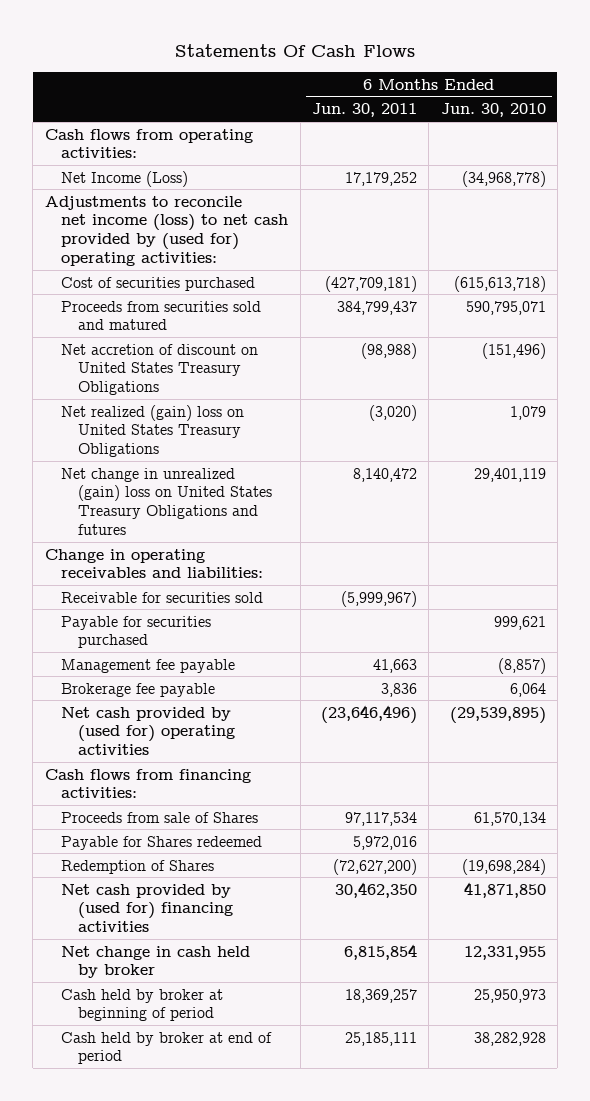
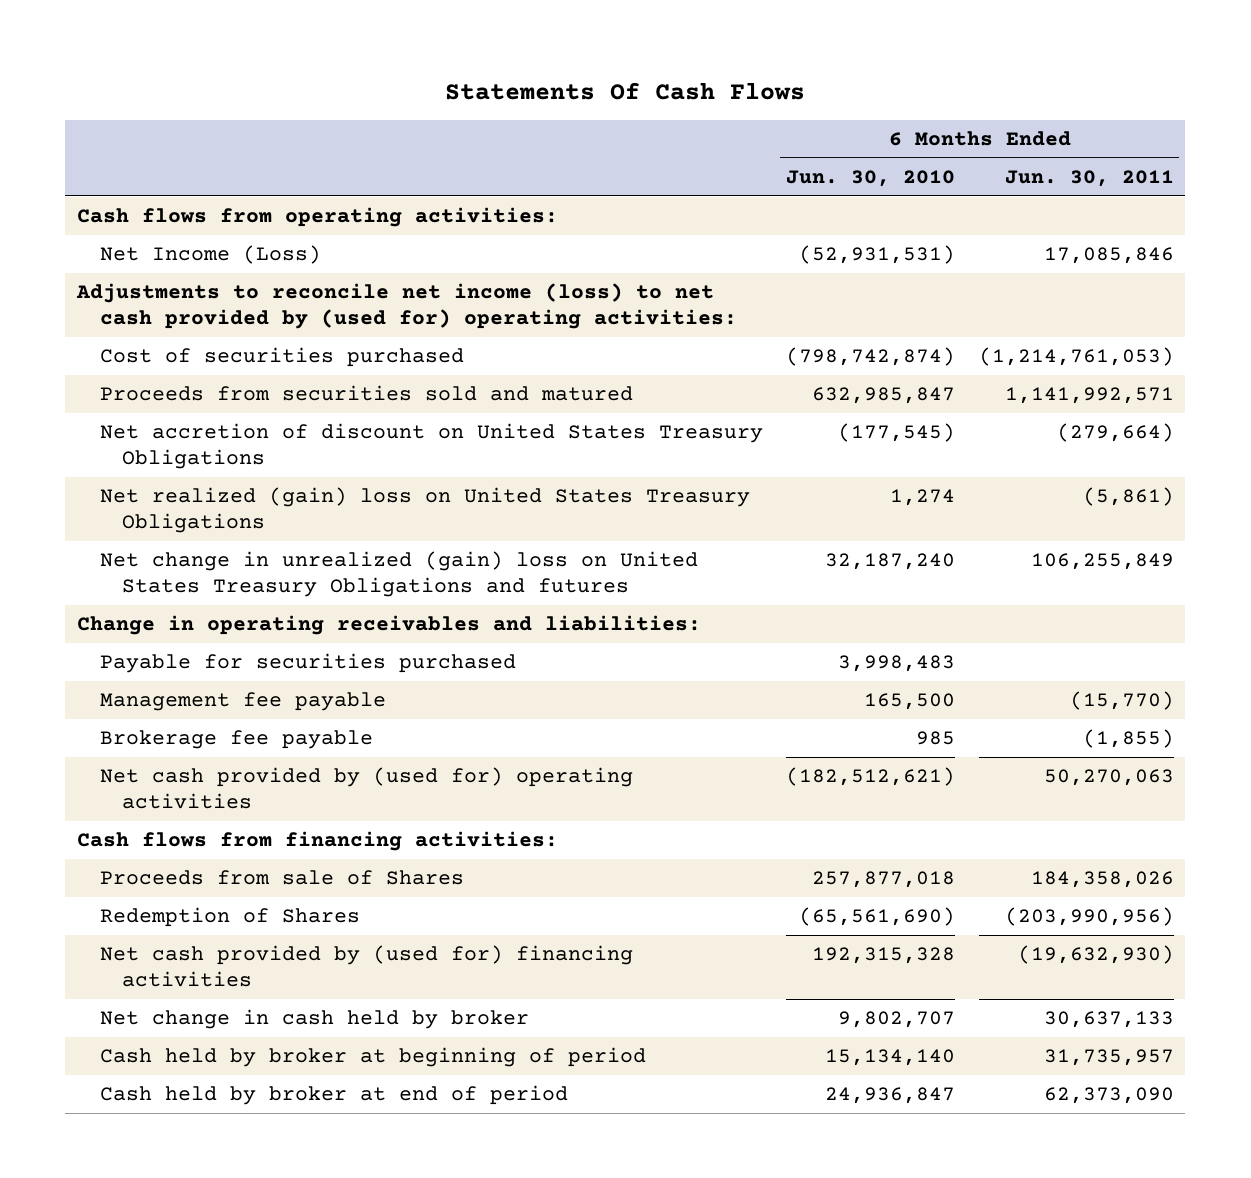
- | 6 Months Ended Jun. 30, 2011 | 6 Months Ended Jun. 30, 2010
+ | 6 Months Ended Jun. 30, 2010 | 6 Months Ended Jun. 30, 2011
- Net Income (Loss) | 17,179,252 | (34,968,778)
+ Net Income (Loss) | (52,931,531) | 17,085,846
- Cost of securities purchased | (427,709,181) | (615,613,718)
- Proceeds from securities sold and matured | 384,799,437 | 590,795,071
- Net accretion of discount on United States Treasury Obligations | (98,988) | (151,496)
- Net realized (gain) loss on United States Treasury Obligations | (3,020) | 1,079
- Net change in unrealized (gain) loss on United States Treasury Obligations and futures | 8,140,472 | 29,401,119
+ Cost of securities purchased | (798,742,874) | (1,214,761,053)
+ Proceeds from securities sold and matured | 632,985,847 | 1,141,992,571
+ Net accretion of discount on United States Treasury Obligations | (177,545) | (279,664)
+ Net realized (gain) loss on United States Treasury Obligations | 1,274 | (5,861)
+ Net change in unrealized (gain) loss on United States Treasury Obligations and futures | 32,187,240 | 106,255,849
- Receivable for securities sold | (5,999,967) |
- Payable for securities purchased | | 999,621
- Management fee payable | 41,663 | (8,857)
- Brokerage fee payable | 3,836 | 6,064
- Net cash provided by (used for) operating activities | (23,646,496) | (29,539,895)
+ Payable for securities purchased | 3,998,483 |
+ Management fee payable | 165,500 | (15,770)
+ Brokerage fee payable | 985 | (1,855)
+ Net cash provided by (used for) operating activities | (182,512,621) | 50,270,063
- Proceeds from sale of Shares | 97,117,534 | 61,570,134
- Payable for Shares redeemed | 5,972,016 |
- Redemption of Shares | (72,627,200) | (19,698,284)
- Net cash provided by (used for) financing activities | 30,462,350 | 41,871,850
- Net change in cash held by broker | 6,815,854 | 12,331,955
- Cash held by broker at beginning of period | 18,369,257 | 25,950,973
- Cash held by broker at end of period | 25,185,111 | 38,282,928
+ Proceeds from sale of Shares | 257,877,018 | 184,358,026
+ Redemption of Shares | (65,561,690) | (203,990,956)
+ Net cash provided by (used for) financing activities | 192,315,328 | (19,632,930)
+ Net change in cash held by broker | 9,802,707 | 30,637,133
+ Cash held by broker at beginning of period | 15,134,140 | 31,735,957
+ Cash held by broker at end of period | 24,936,847 | 62,373,090

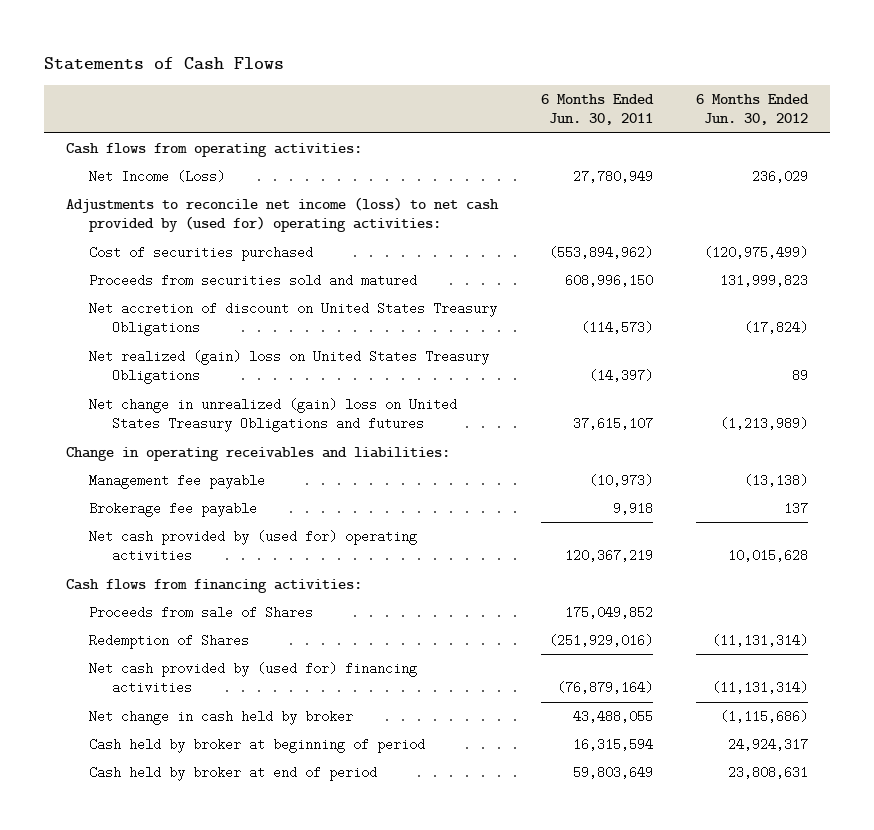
- Statements Of Cash Flows
+ Statements of Cash Flows
- | 6 Months Ended Jun. 30, 2010 | 6 Months Ended Jun. 30, 2011
+ | 6 Months Ended Jun. 30, 2011 | 6 Months Ended Jun. 30, 2012
- Net Income (Loss) | (52,931,531) | 17,085,846
+ Net Income (Loss) | 27,780,949 | 236,029
- Cost of securities purchased | (798,742,874) | (1,214,761,053)
- Proceeds from securities sold and matured | 632,985,847 | 1,141,992,571
- Net accretion of discount on United States Treasury Obligations | (177,545) | (279,664)
- Net realized (gain) loss on United States Treasury Obligations | 1,274 | (5,861)
- Net change in unrealized (gain) loss on United States Treasury Obligations and futures | 32,187,240 | 106,255,849
+ Cost of securities purchased | (553,894,962) | (120,975,499)
+ Proceeds from securities sold and matured | 608,996,150 | 131,999,823
+ Net accretion of discount on United States Treasury Obligations | (114,573) | (17,824)
+ Net realized (gain) loss on United States Treasury Obligations | (14,397) | 89
+ Net change in unrealized (gain) loss on United States Treasury Obligations and futures | 37,615,107 | (1,213,989)
- Payable for securities purchased | 3,998,483 |
- Management fee payable | 165,500 | (15,770)
- Brokerage fee payable | 985 | (1,855)
- Net cash provided by (used for) operating activities | (182,512,621) | 50,270,063
+ Management fee payable | (10,973) | (13,138)
+ Brokerage fee payable | 9,918 | 137
+ Net cash provided by (used for) operating activities | 120,367,219 | 10,015,628
- Proceeds from sale of Shares | 257,877,018 | 184,358,026
- Redemption of Shares | (65,561,690) | (203,990,956)
- Net cash provided by (used for) financing activities | 192,315,328 | (19,632,930)
- Net change in cash held by broker | 9,802,707 | 30,637,133
- Cash held by broker at beginning of period | 15,134,140 | 31,735,957
- Cash held by broker at end of period | 24,936,847 | 62,373,090
+ Proceeds from sale of Shares | 175,049,852 |
+ Redemption of Shares | (251,929,016) | (11,131,314)
+ Net cash provided by (used for) financing activities | (76,879,164) | (11,131,314)
+ Net change in cash held by broker | 43,488,055 | (1,115,686)
+ Cash held by broker at beginning of period | 16,315,594 | 24,924,317
+ Cash held by broker at end of period | 59,803,649 | 23,808,631

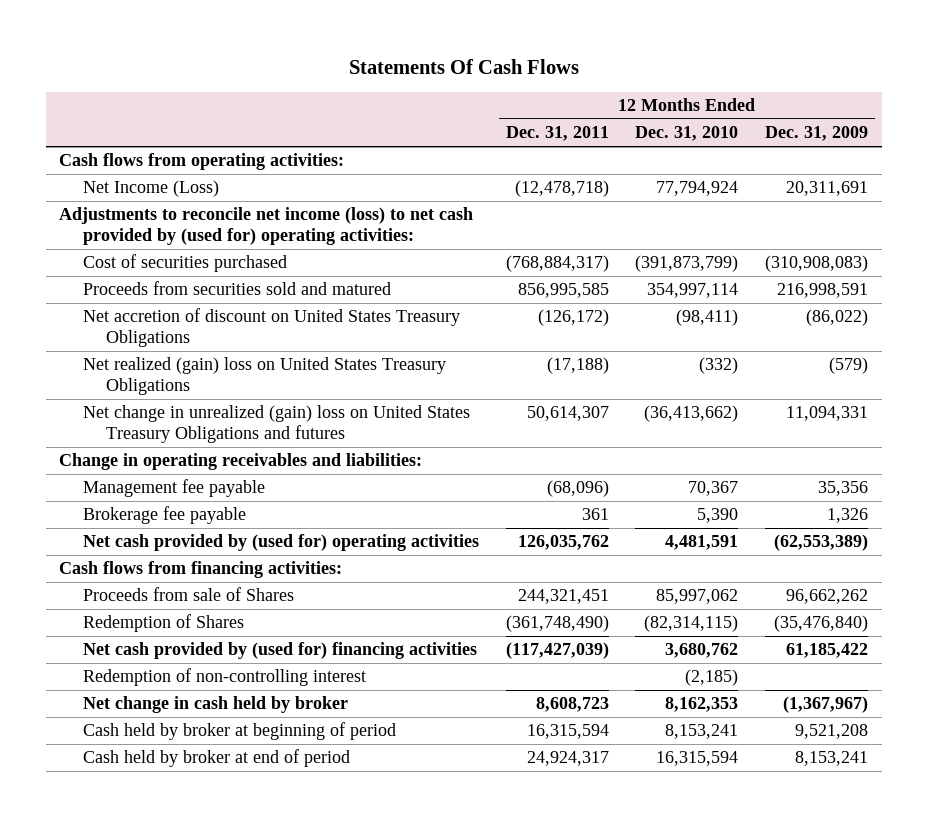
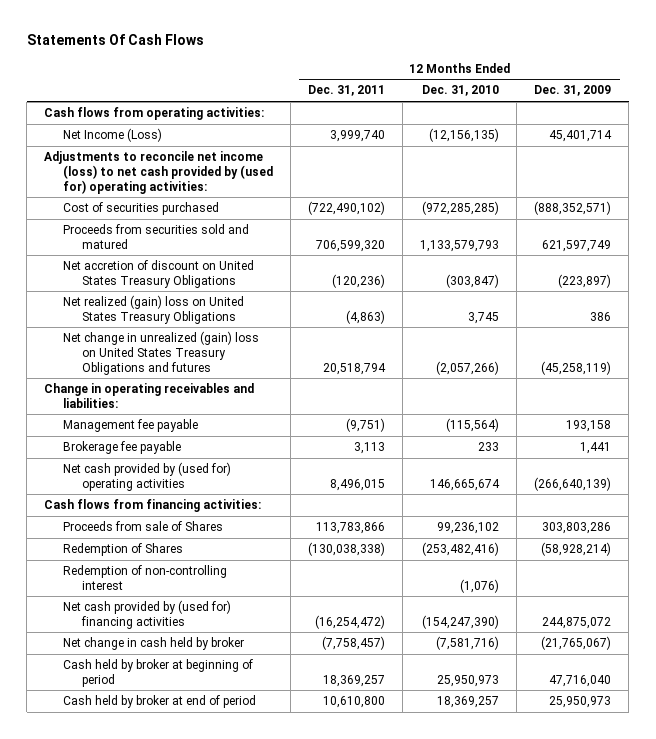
- Net Income (Loss) | (12,478,718) | 77,794,924 | 20,311,691
+ Net Income (Loss) | 3,999,740 | (12,156,135) | 45,401,714
- Cost of securities purchased | (768,884,317) | (391,873,799) | (310,908,083)
- Proceeds from securities sold and matured | 856,995,585 | 354,997,114 | 216,998,591
- Net accretion of discount on United States Treasury Obligations | (126,172) | (98,411) | (86,022)
- Net realized (gain) loss on United States Treasury Obligations | (17,188) | (332) | (579)
- Net change in unrealized (gain) loss on United States Treasury Obligations and futures | 50,614,307 | (36,413,662) | 11,094,331
+ Cost of securities purchased | (722,490,102) | (972,285,285) | (888,352,571)
+ Proceeds from securities sold and matured | 706,599,320 | 1,133,579,793 | 621,597,749
+ Net accretion of discount on United States Treasury Obligations | (120,236) | (303,847) | (223,897)
+ Net realized (gain) loss on United States Treasury Obligations | (4,863) | 3,745 | 386
+ Net change in unrealized (gain) loss on United States Treasury Obligations and futures | 20,518,794 | (2,057,266) | (45,258,119)
- Management fee payable | (68,096) | 70,367 | 35,356
- Brokerage fee payable | 361 | 5,390 | 1,326
- Net cash provided by (used for) operating activities | 126,035,762 | 4,481,591 | (62,553,389)
+ Management fee payable | (9,751) | (115,564) | 193,158
+ Brokerage fee payable | 3,113 | 233 | 1,441
+ Net cash provided by (used for) operating activities | 8,496,015 | 146,665,674 | (266,640,139)
- Proceeds from sale of Shares | 244,321,451 | 85,997,062 | 96,662,262
- Redemption of Shares | (361,748,490) | (82,314,115) | (35,476,840)
- Net cash provided by (used for) financing activities | (117,427,039) | 3,680,762 | 61,185,422
- Redemption of non-controlling interest | | (2,185) |
- Net change in cash held by broker | 8,608,723 | 8,162,353 | (1,367,967)
- Cash held by broker at beginning of period | 16,315,594 | 8,153,241 | 9,521,208
- Cash held by broker at end of period | 24,924,317 | 16,315,594 | 8,153,241
+ Proceeds from sale of Shares | 113,783,866 | 99,236,102 | 303,803,286
+ Redemption of Shares | (130,038,338) | (253,482,416) | (58,928,214)
+ Redemption of non-controlling interest | | (1,076) |
+ Net cash provided by (used for) financing activities | (16,254,472) | (154,247,390) | 244,875,072
+ Net change in cash held by broker | (7,758,457) | (7,581,716) | (21,765,067)
+ Cash held by broker at beginning of period | 18,369,257 | 25,950,973 | 47,716,040
+ Cash held by broker at end of period | 10,610,800 | 18,369,257 | 25,950,973

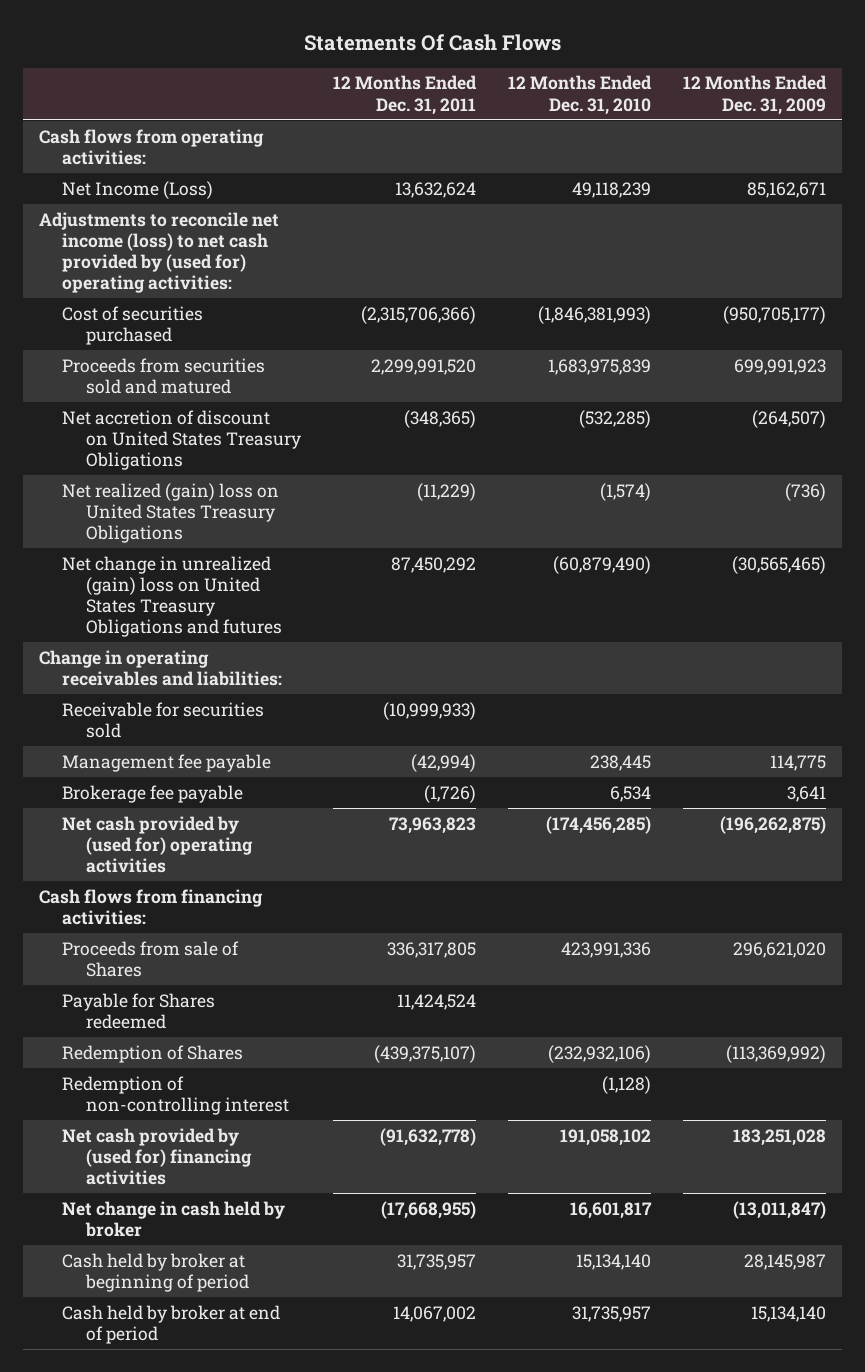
- Net Income (Loss) | 3,999,740 | (12,156,135) | 45,401,714
+ Net Income (Loss) | 13,632,624 | 49,118,239 | 85,162,671
- Cost of securities purchased | (722,490,102) | (972,285,285) | (888,352,571)
- Proceeds from securities sold and matured | 706,599,320 | 1,133,579,793 | 621,597,749
- Net accretion of discount on United States Treasury Obligations | (120,236) | (303,847) | (223,897)
- Net realized (gain) loss on United States Treasury Obligations | (4,863) | 3,745 | 386
- Net change in unrealized (gain) loss on United States Treasury Obligations and futures | 20,518,794 | (2,057,266) | (45,258,119)
+ Cost of securities purchased | (2,315,706,366) | (1,846,381,993) | (950,705,177)
+ Proceeds from securities sold and matured | 2,299,991,520 | 1,683,975,839 | 699,991,923
+ Net accretion of discount on United States Treasury Obligations | (348,365) | (532,285) | (264,507)
+ Net realized (gain) loss on United States Treasury Obligations | (11,229) | (1,574) | (736)
+ Net change in unrealized (gain) loss on United States Treasury Obligations and futures | 87,450,292 | (60,879,490) | (30,565,465)
- Management fee payable | (9,751) | (115,564) | 193,158
- Brokerage fee payable | 3,113 | 233 | 1,441
- Net cash provided by (used for) operating activities | 8,496,015 | 146,665,674 | (266,640,139)
+ Receivable for securities sold | (10,999,933) | |
+ Management fee payable | (42,994) | 238,445 | 114,775
+ Brokerage fee payable | (1,726) | 6,534 | 3,641
+ Net cash provided by (used for) operating activities | 73,963,823 | (174,456,285) | (196,262,875)
- Proceeds from sale of Shares | 113,783,866 | 99,236,102 | 303,803,286
- Redemption of Shares | (130,038,338) | (253,482,416) | (58,928,214)
- Redemption of non-controlling interest | | (1,076) |
- Net cash provided by (used for) financing activities | (16,254,472) | (154,247,390) | 244,875,072
- Net change in cash held by broker | (7,758,457) | (7,581,716) | (21,765,067)
- Cash held by broker at beginning of period | 18,369,257 | 25,950,973 | 47,716,040
- Cash held by broker at end of period | 10,610,800 | 18,369,257 | 25,950,973
+ Proceeds from sale of Shares | 336,317,805 | 423,991,336 | 296,621,020
+ Payable for Shares redeemed | 11,424,524 | |
+ Redemption of Shares | (439,375,107) | (232,932,106) | (113,369,992)
+ Redemption of non-controlling interest | | (1,128) |
+ Net cash provided by (used for) financing activities | (91,632,778) | 191,058,102 | 183,251,028
+ Net change in cash held by broker | (17,668,955) | 16,601,817 | (13,011,847)
+ Cash held by broker at beginning of period | 31,735,957 | 15,134,140 | 28,145,987
+ Cash held by broker at end of period | 14,067,002 | 31,735,957 | 15,134,140

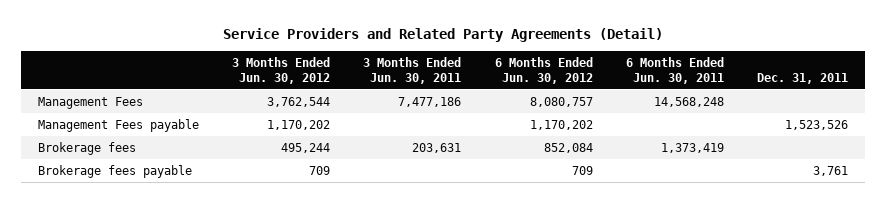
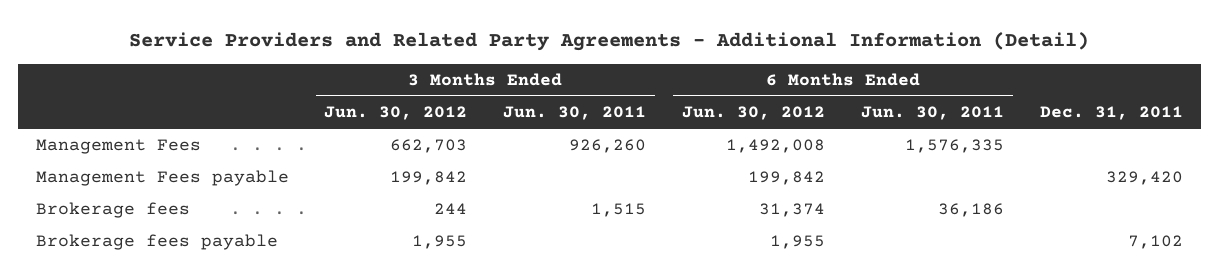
- Service Providers and Related Party Agreements (Detail)
+ Service Providers and Related Party Agreements - Additional Information (Detail)
- Management Fees | 3,762,544 | 7,477,186 | 8,080,757 | 14,568,248 |
- Management Fees payable | 1,170,202 | | 1,170,202 | | 1,523,526
- Brokerage fees | 495,244 | 203,631 | 852,084 | 1,373,419 |
- Brokerage fees payable | 709 | | 709 | | 3,761
+ Management Fees | 662,703 | 926,260 | 1,492,008 | 1,576,335 |
+ Management Fees payable | 199,842 | | 199,842 | | 329,420
+ Brokerage fees | 244 | 1,515 | 31,374 | 36,186 |
+ Brokerage fees payable | 1,955 | | 1,955 | | 7,102

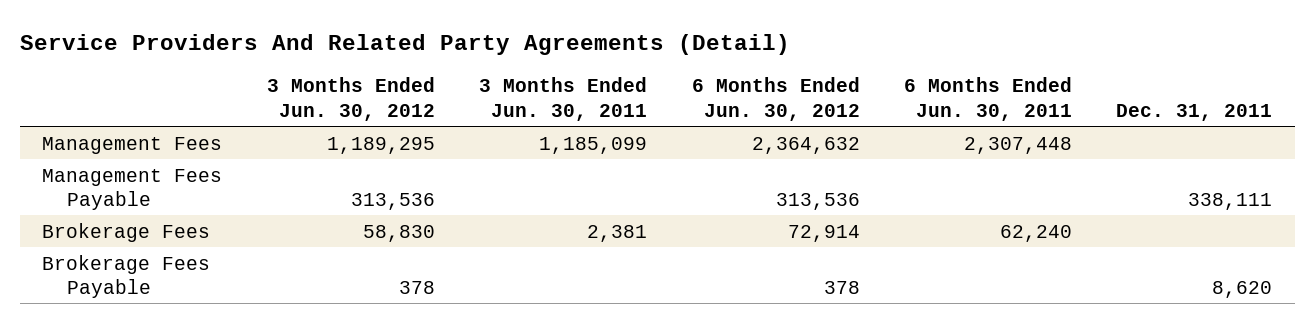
- Service Providers and Related Party Agreements - Additional Information (Detail)
+ Service Providers And Related Party Agreements (Detail)
- Management Fees | 662,703 | 926,260 | 1,492,008 | 1,576,335 |
- Management Fees payable | 199,842 | | 199,842 | | 329,420
- Brokerage fees | 244 | 1,515 | 31,374 | 36,186 |
- Brokerage fees payable | 1,955 | | 1,955 | | 7,102
+ Management Fees | 1,189,295 | 1,185,099 | 2,364,632 | 2,307,448 |
+ Management Fees Payable | 313,536 | | 313,536 | | 338,111
+ Brokerage Fees | 58,830 | 2,381 | 72,914 | 62,240 |
+ Brokerage Fees Payable | 378 | | 378 | | 8,620

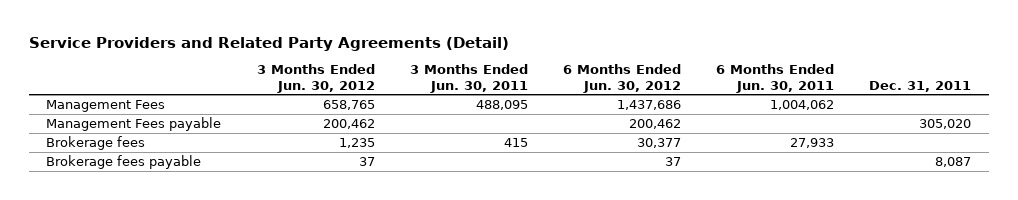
- Service Providers And Related Party Agreements (Detail)
+ Service Providers and Related Party Agreements (Detail)
- Management Fees | 1,189,295 | 1,185,099 | 2,364,632 | 2,307,448 |
- Management Fees Payable | 313,536 | | 313,536 | | 338,111
- Brokerage Fees | 58,830 | 2,381 | 72,914 | 62,240 |
- Brokerage Fees Payable | 378 | | 378 | | 8,620
+ Management Fees | 658,765 | 488,095 | 1,437,686 | 1,004,062 |
+ Management Fees payable | 200,462 | | 200,462 | | 305,020
+ Brokerage fees | 1,235 | 415 | 30,377 | 27,933 |
+ Brokerage fees payable | 37 | | 37 | | 8,087

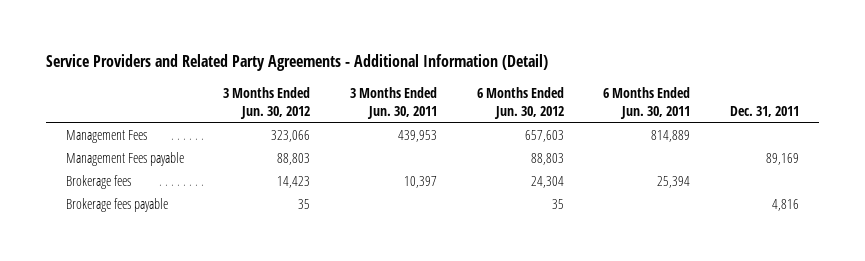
- Service Providers and Related Party Agreements (Detail)
+ Service Providers and Related Party Agreements - Additional Information (Detail)
- Management Fees | 658,765 | 488,095 | 1,437,686 | 1,004,062 |
- Management Fees payable | 200,462 | | 200,462 | | 305,020
- Brokerage fees | 1,235 | 415 | 30,377 | 27,933 |
- Brokerage fees payable | 37 | | 37 | | 8,087
+ Management Fees | 323,066 | 439,953 | 657,603 | 814,889 |
+ Management Fees payable | 88,803 | | 88,803 | | 89,169
+ Brokerage fees | 14,423 | 10,397 | 24,304 | 25,394 |
+ Brokerage fees payable | 35 | | 35 | | 4,816

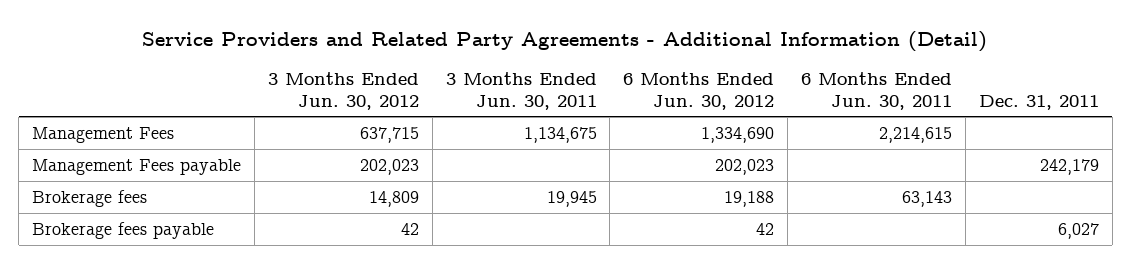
- Management Fees | 323,066 | 439,953 | 657,603 | 814,889 |
- Management Fees payable | 88,803 | | 88,803 | | 89,169
- Brokerage fees | 14,423 | 10,397 | 24,304 | 25,394 |
- Brokerage fees payable | 35 | | 35 | | 4,816
+ Management Fees | 637,715 | 1,134,675 | 1,334,690 | 2,214,615 |
+ Management Fees payable | 202,023 | | 202,023 | | 242,179
+ Brokerage fees | 14,809 | 19,945 | 19,188 | 63,143 |
+ Brokerage fees payable | 42 | | 42 | | 6,027

